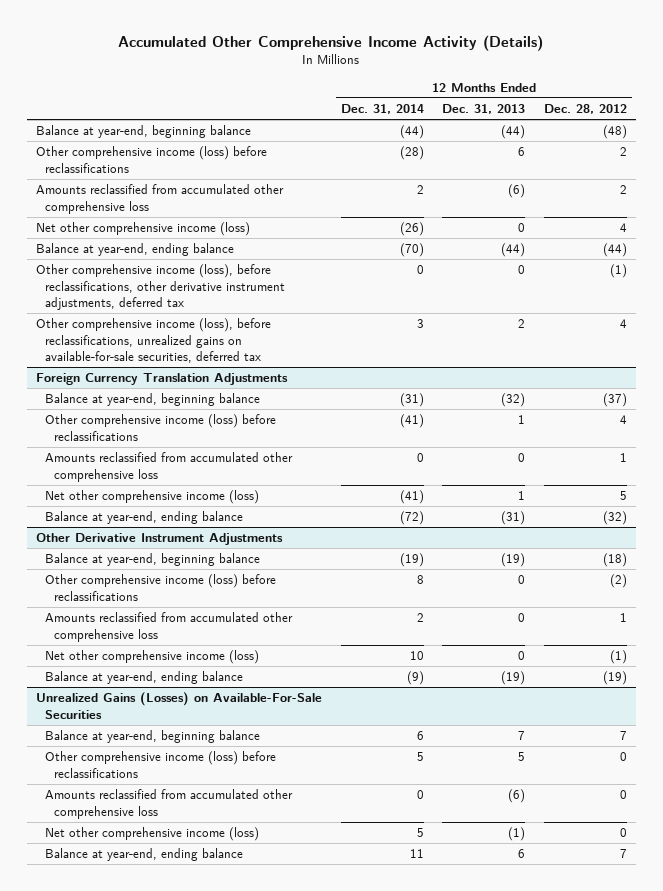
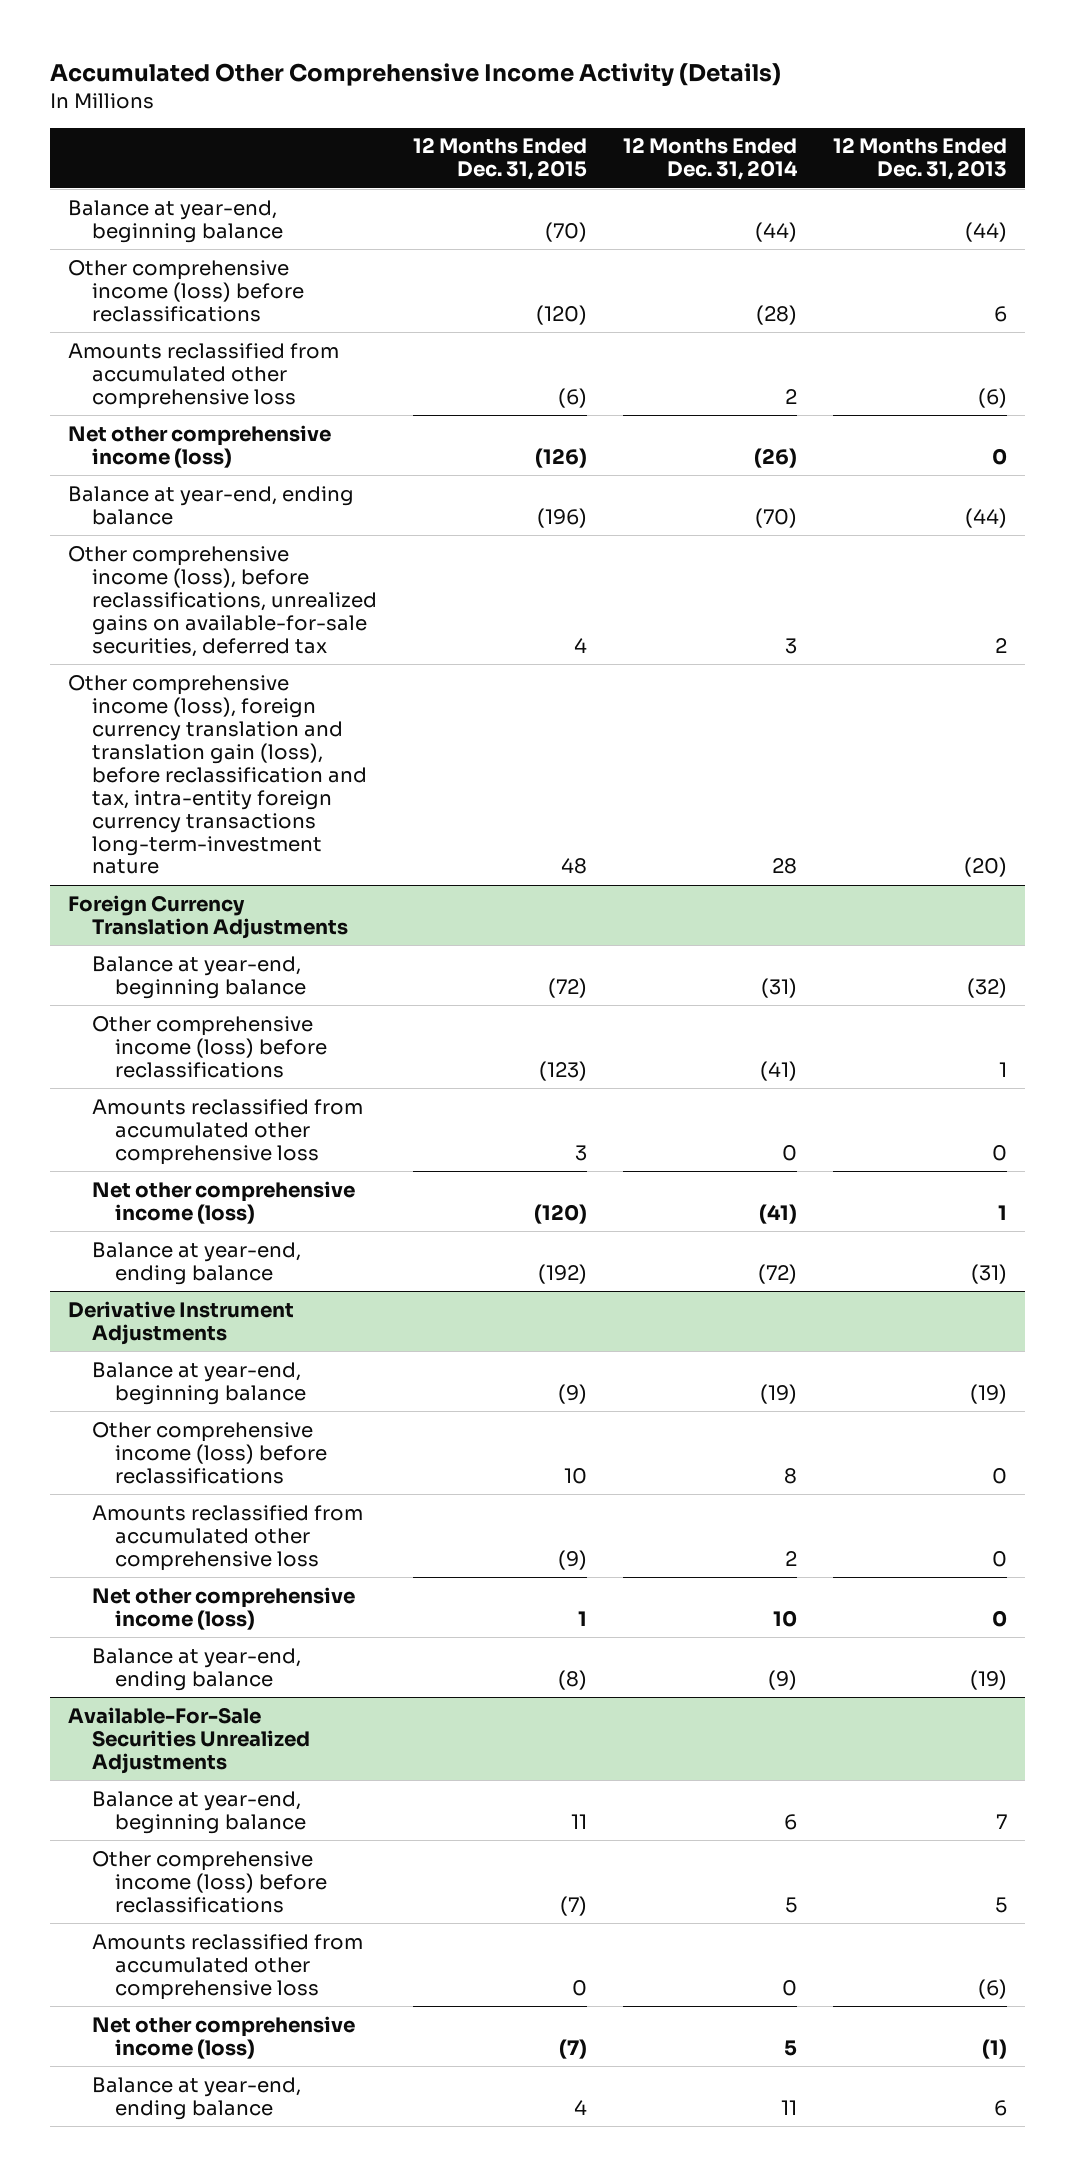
- | 12 Months Ended Dec. 31, 2014 | 12 Months Ended Dec. 31, 2013 | 12 Months Ended Dec. 28, 2012
+ | 12 Months Ended Dec. 31, 2015 | 12 Months Ended Dec. 31, 2014 | 12 Months Ended Dec. 31, 2013
- Other comprehensive income (loss), before reclassifications, other derivative instrument adjustments, deferred tax | 0 | 0 | (1)
+ Other comprehensive income (loss), foreign currency translation and translation gain (loss), before reclassification and tax, intra-entity foreign currency transactions long-term-investment nature | 48 | 28 | (20)
- Other Derivative Instrument Adjustments
+ Derivative Instrument Adjustments
- Unrealized Gains (Losses) on Available-For-Sale Securities
+ Available-For-Sale Securities Unrealized Adjustments

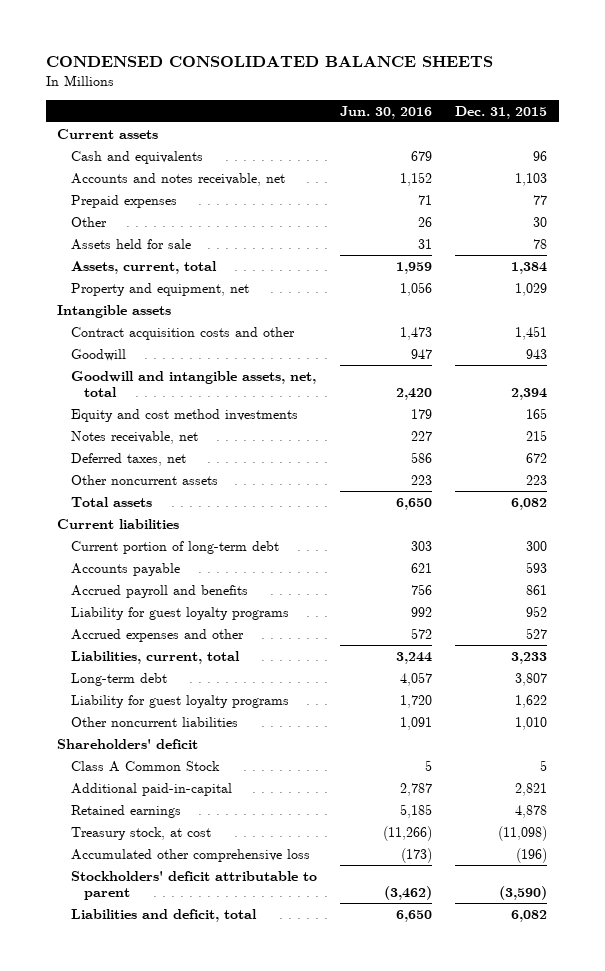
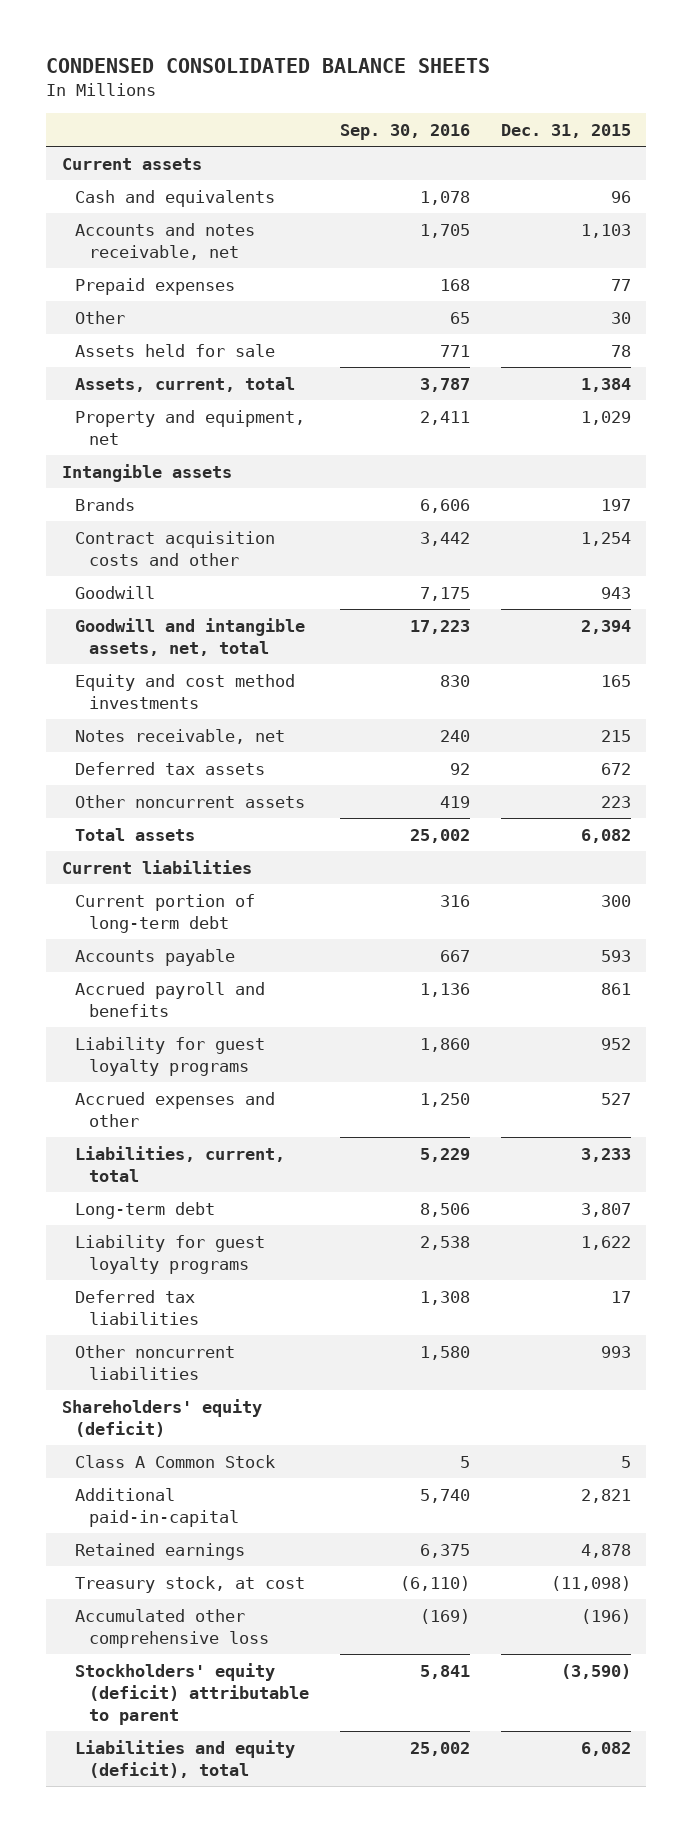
- | Jun. 30, 2016 | Dec. 31, 2015
+ | Sep. 30, 2016 | Dec. 31, 2015
- Contract acquisition costs and other | 1,473 | 1,451
+ Brands | 6,606 | 197
+ Contract acquisition costs and other | 3,442 | 1,254
- Deferred taxes, net | 586 | 672
+ Deferred tax assets | 92 | 672
- Other noncurrent liabilities | 1,091 | 1,010
- Shareholders' deficit
+ Deferred tax liabilities | 1,308 | 17
+ Other noncurrent liabilities | 1,580 | 993
+ Shareholders' equity (deficit)
- Stockholders' deficit attributable to parent | (3,462) | (3,590)
- Liabilities and deficit, total | 6,650 | 6,082
+ Stockholders' equity (deficit) attributable to parent | 5,841 | (3,590)
+ Liabilities and equity (deficit), total | 25,002 | 6,082

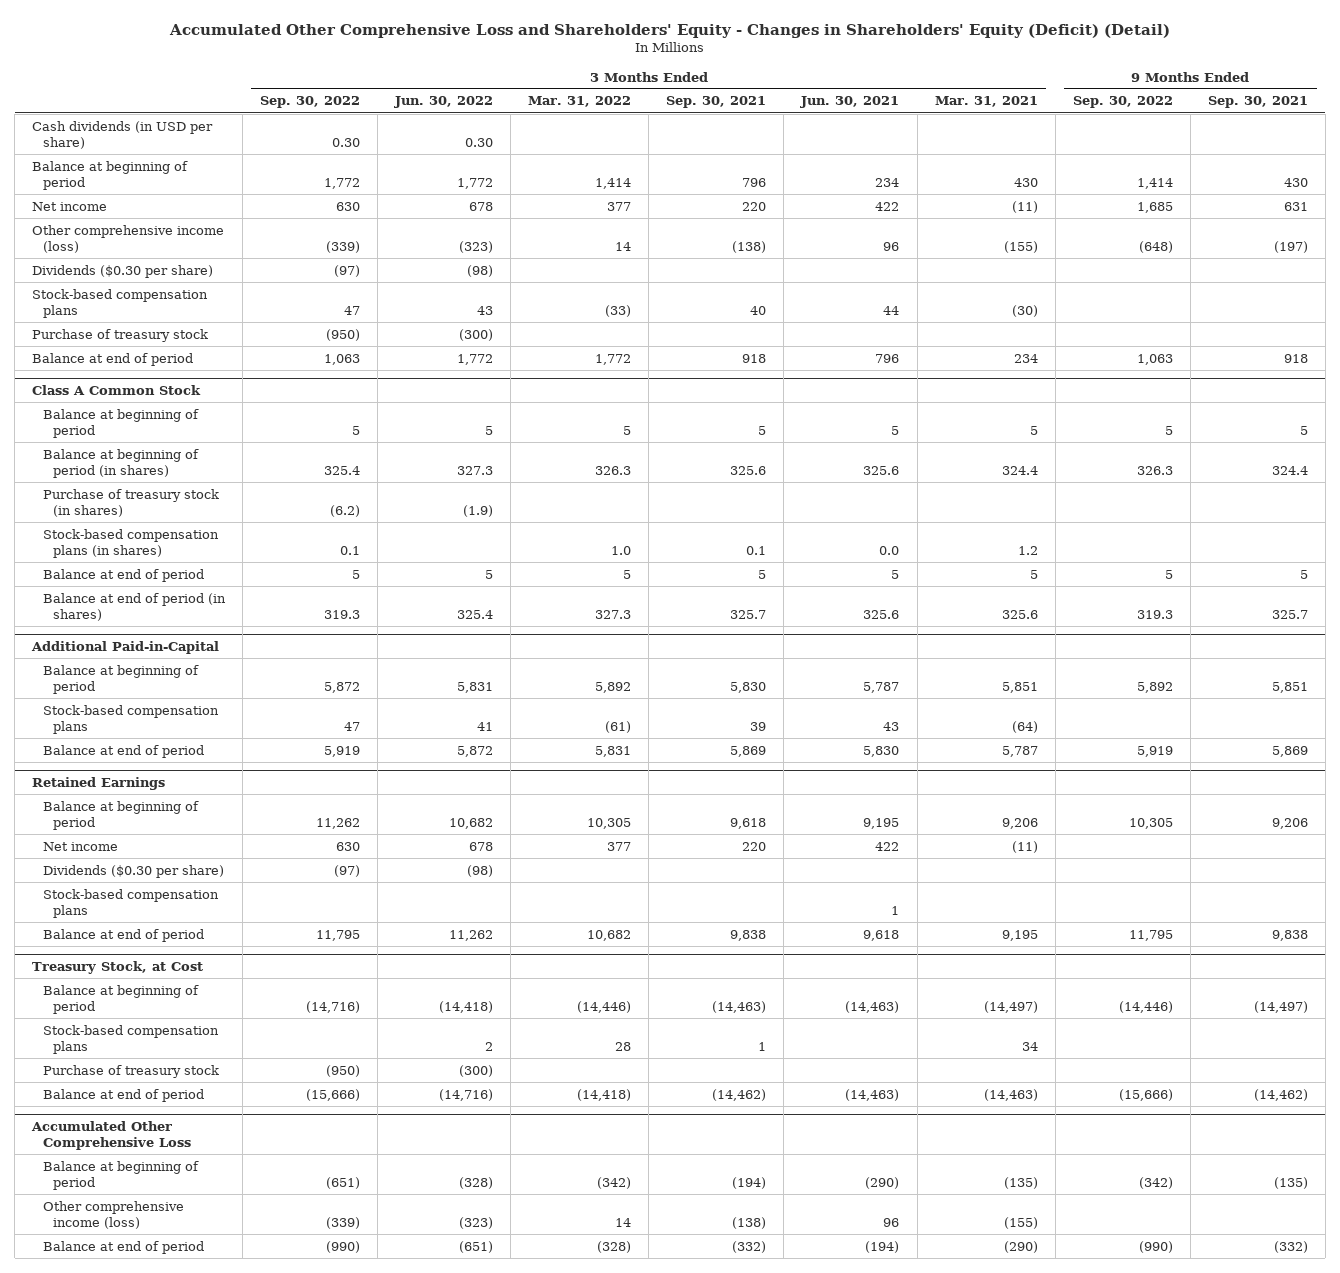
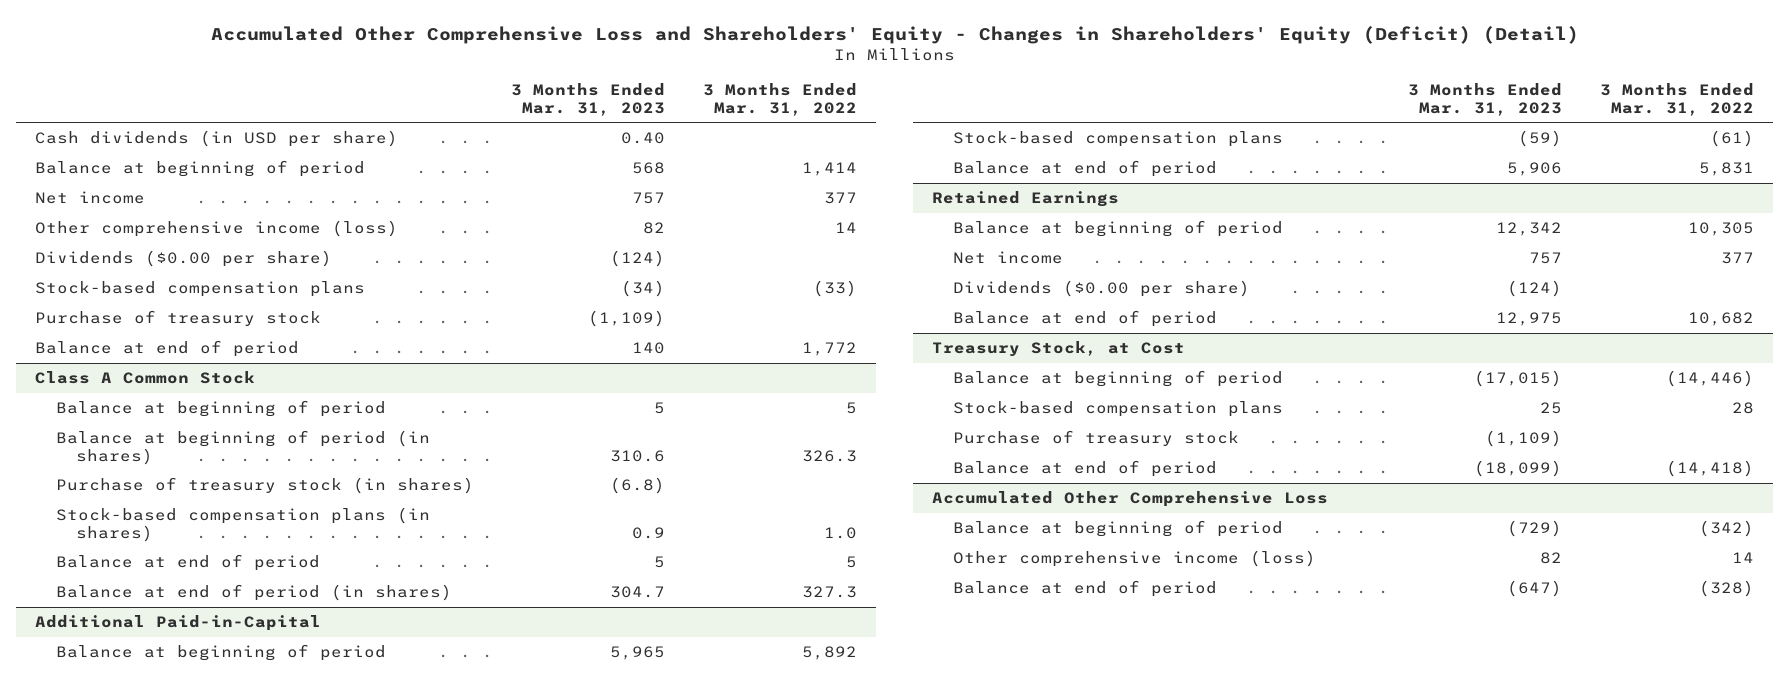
- | 3 Months Ended Sep. 30, 2022 | 3 Months Ended Jun. 30, 2022 | 3 Months Ended Mar. 31, 2022 | 3 Months Ended Sep. 30, 2021 | 3 Months Ended Jun. 30, 2021 | 3 Months Ended Mar. 31, 2021 | 9 Months Ended Sep. 30, 2022 | 9 Months Ended Sep. 30, 2021
+ | 3 Months Ended Mar. 31, 2023 | 3 Months Ended Mar. 31, 2022
- Dividends ($0.30 per share) | (97) | (98) | | | | | |
+ Dividends ($0.00 per share) | (124) |
@ Retained Earnings
- Dividends ($0.30 per share) | (97) | (98) | | | | | |
- Stock-based compensation plans | | | | | 1 | | |
+ Dividends ($0.00 per share) | (124) |

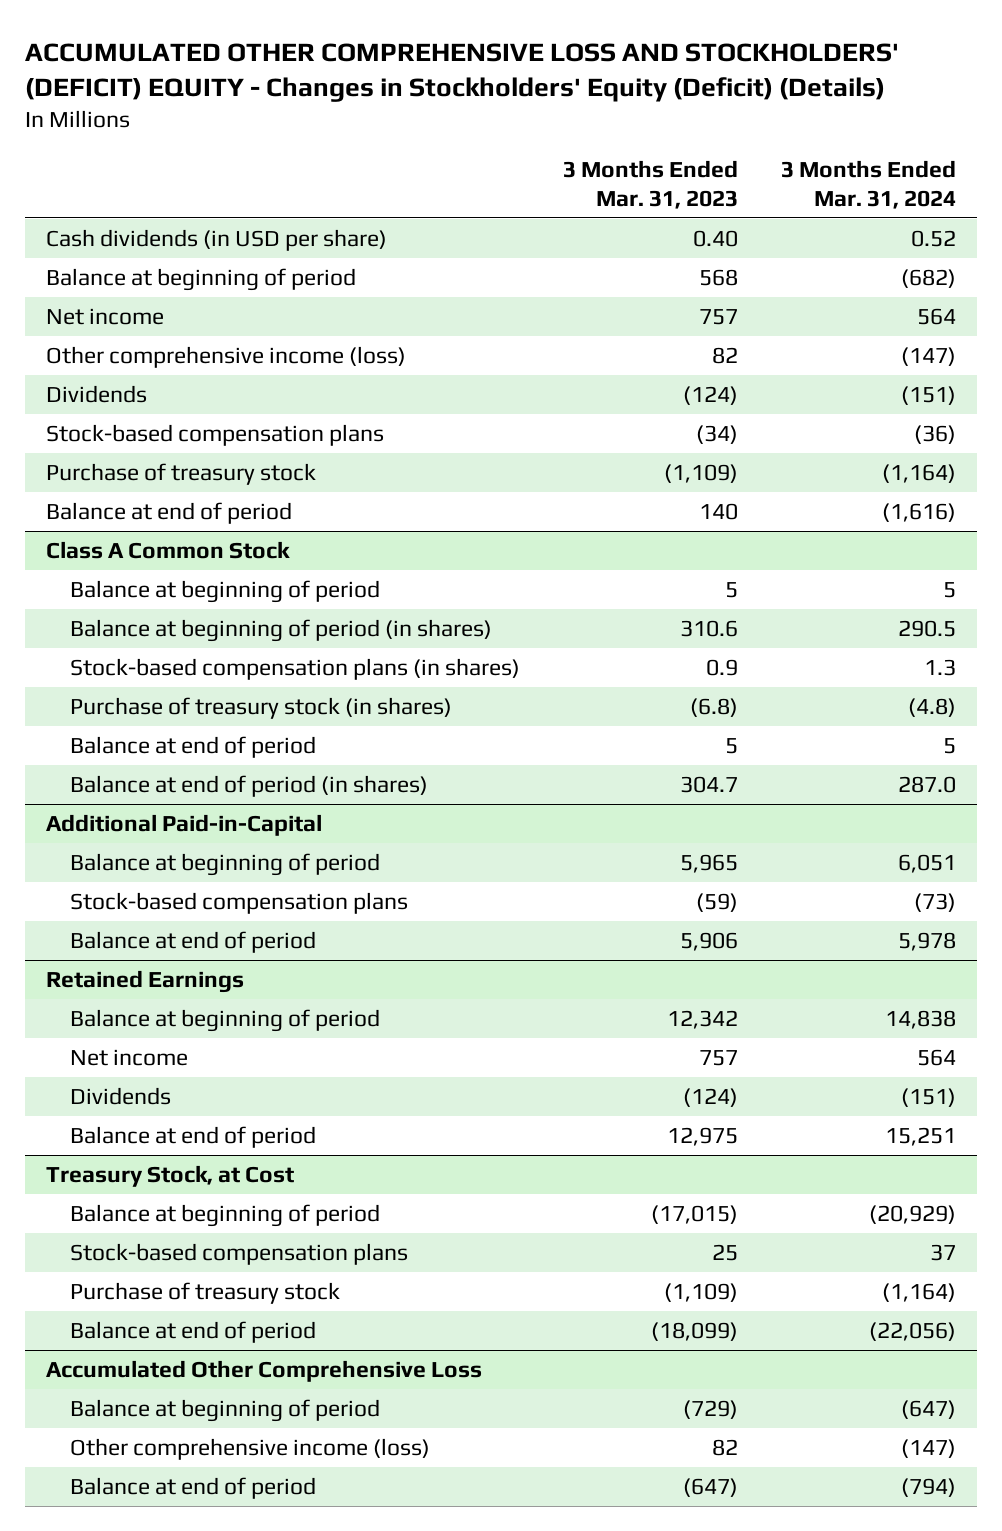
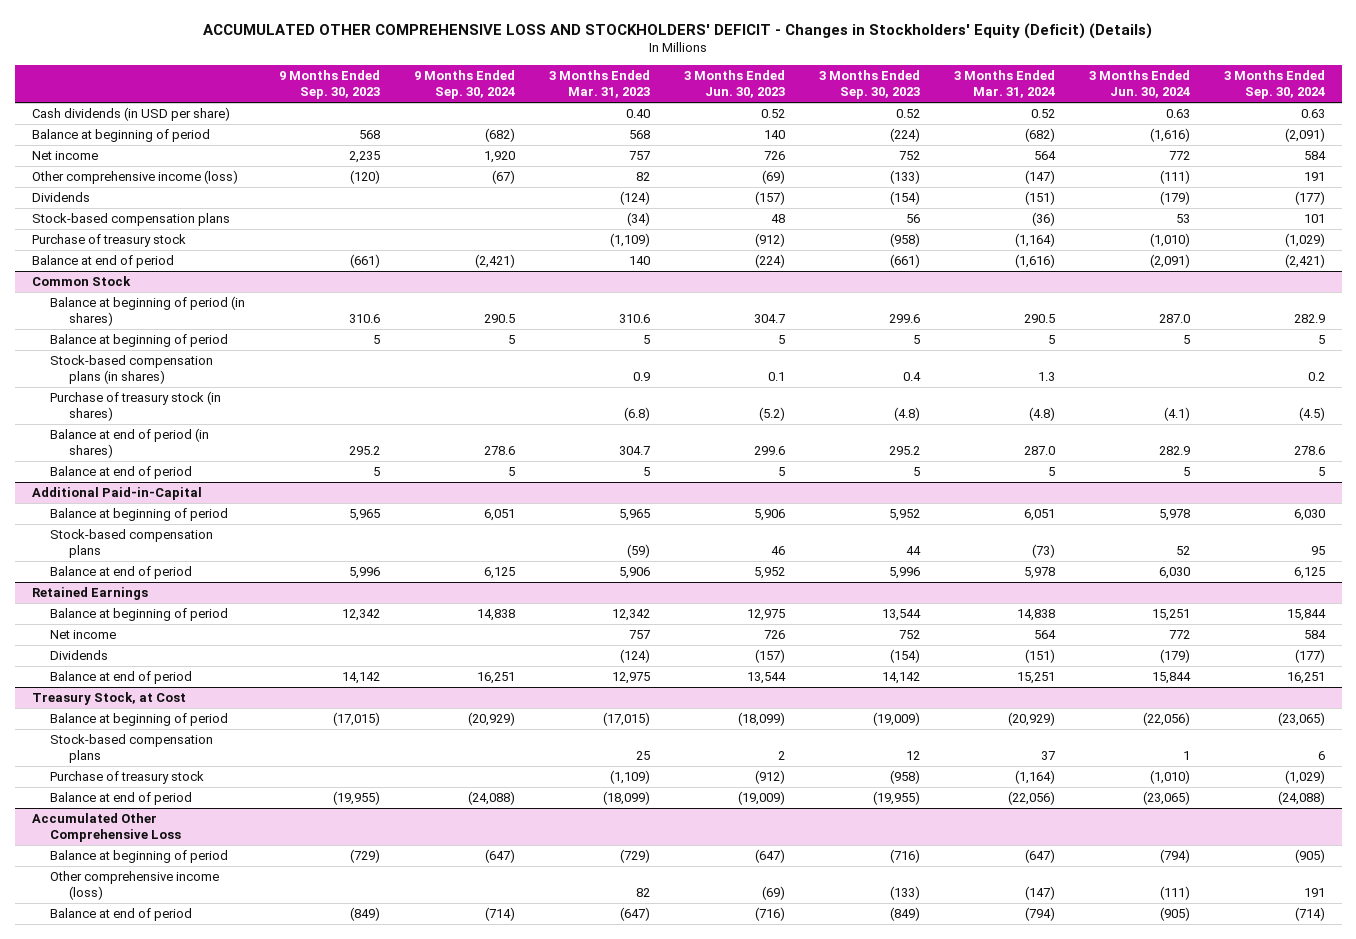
- ACCUMULATED OTHER COMPREHENSIVE LOSS AND STOCKHOLDERS' (DEFICIT) EQUITY - Changes in Stockholders' Equity (Deficit) (Details)
+ ACCUMULATED OTHER COMPREHENSIVE LOSS AND STOCKHOLDERS' DEFICIT - Changes in Stockholders' Equity (Deficit) (Details)
- | 3 Months Ended Mar. 31, 2023 | 3 Months Ended Mar. 31, 2024
+ | 9 Months Ended Sep. 30, 2023 | 9 Months Ended Sep. 30, 2024 | 3 Months Ended Mar. 31, 2023 | 3 Months Ended Jun. 30, 2023 | 3 Months Ended Sep. 30, 2023 | 3 Months Ended Mar. 31, 2024 | 3 Months Ended Jun. 30, 2024 | 3 Months Ended Sep. 30, 2024
- Class A Common Stock
- Balance at beginning of period | 5 | 5
+ Common Stock
+ Balance at beginning of period | 5 | 5 | 5 | 5 | 5 | 5 | 5 | 5
- Balance at end of period | 5 | 5
+ Balance at end of period | 5 | 5 | 5 | 5 | 5 | 5 | 5 | 5

